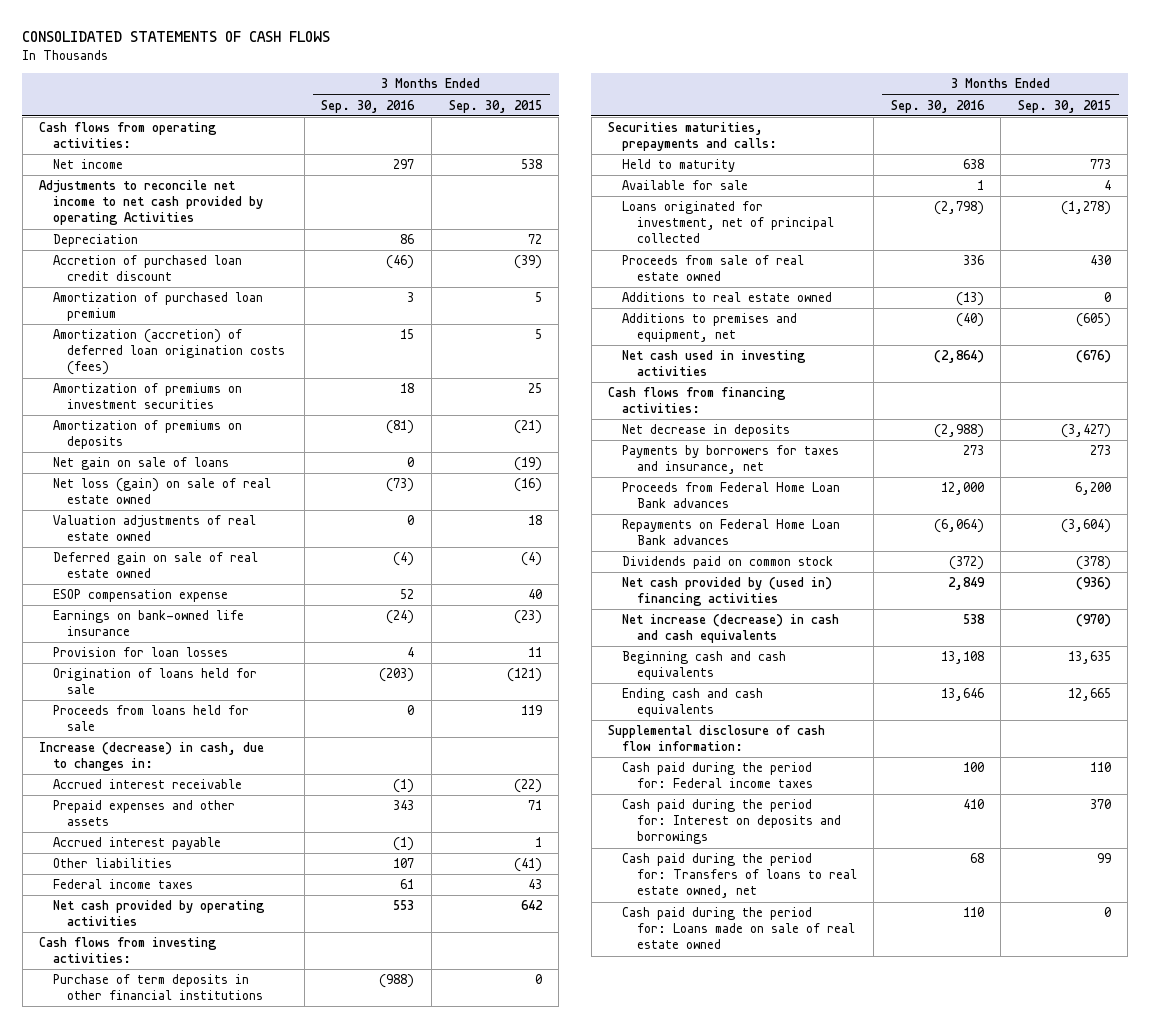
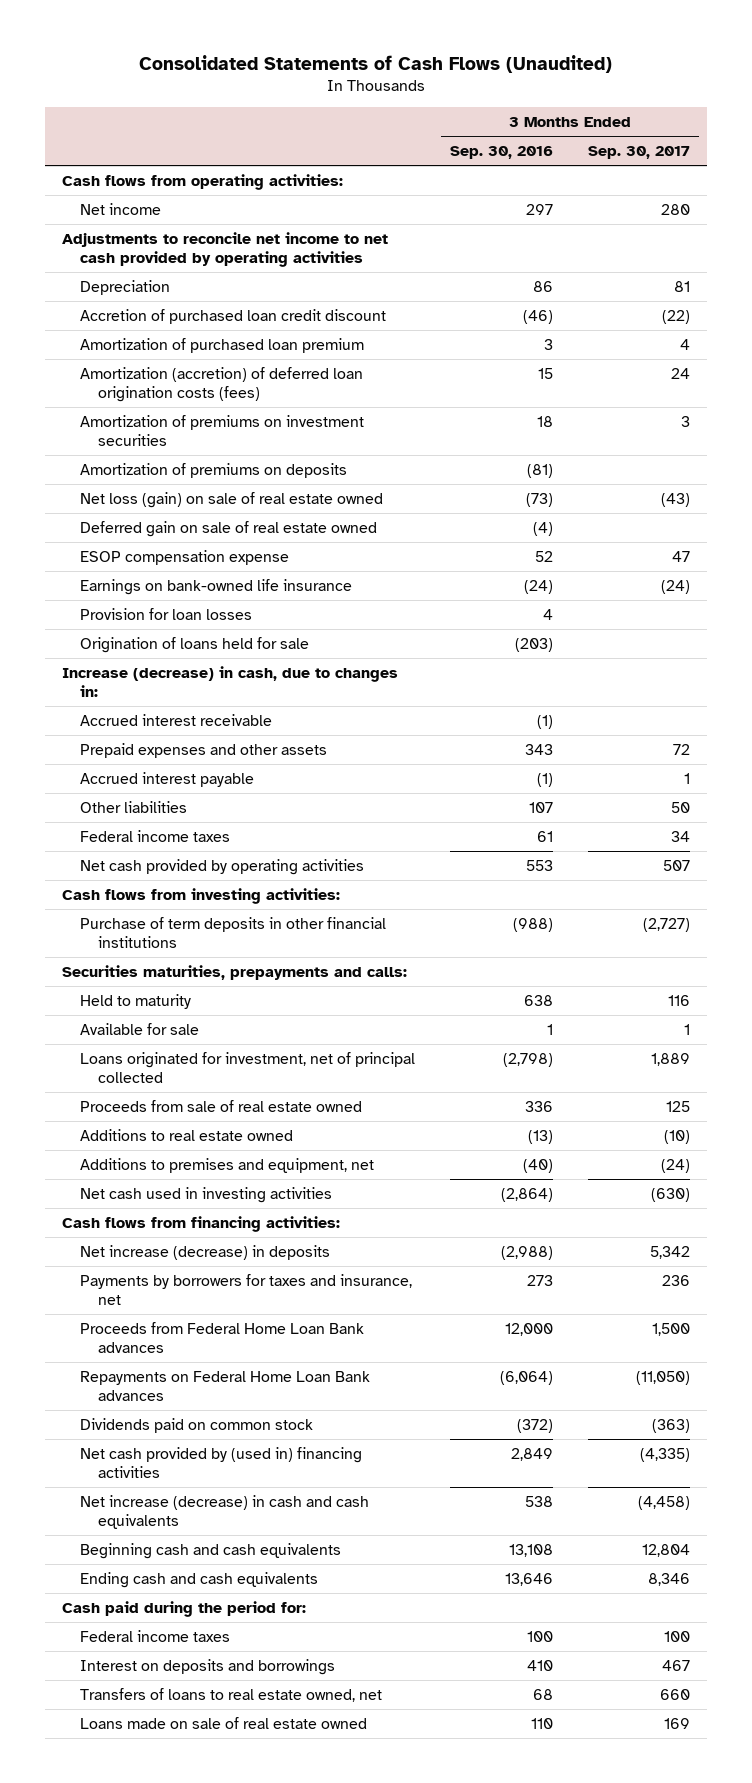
- CONSOLIDATED STATEMENTS OF CASH FLOWS
+ Consolidated Statements of Cash Flows (Unaudited)
- | 3 Months Ended Sep. 30, 2016 | 3 Months Ended Sep. 30, 2015
+ | 3 Months Ended Sep. 30, 2016 | 3 Months Ended Sep. 30, 2017
- Adjustments to reconcile net income to net cash provided by operating Activities
+ Adjustments to reconcile net income to net cash provided by operating activities
- Net gain on sale of loans | 0 | (19)
- Valuation adjustments of real estate owned | 0 | 18
- Proceeds from loans held for sale | 0 | 119
- Net decrease in deposits | (2,988) | (3,427)
+ Net increase (decrease) in deposits | (2,988) | 5,342
- Supplemental disclosure of cash flow information:
- Cash paid during the period for: Federal income taxes | 100 | 110
- Cash paid during the period for: Interest on deposits and borrowings | 410 | 370
- Cash paid during the period for: Transfers of loans to real estate owned, net | 68 | 99
- Cash paid during the period for: Loans made on sale of real estate owned | 110 | 0
+ Cash paid during the period for:
+ Federal income taxes | 100 | 100
+ Interest on deposits and borrowings | 410 | 467
+ Transfers of loans to real estate owned, net | 68 | 660
+ Loans made on sale of real estate owned | 110 | 169

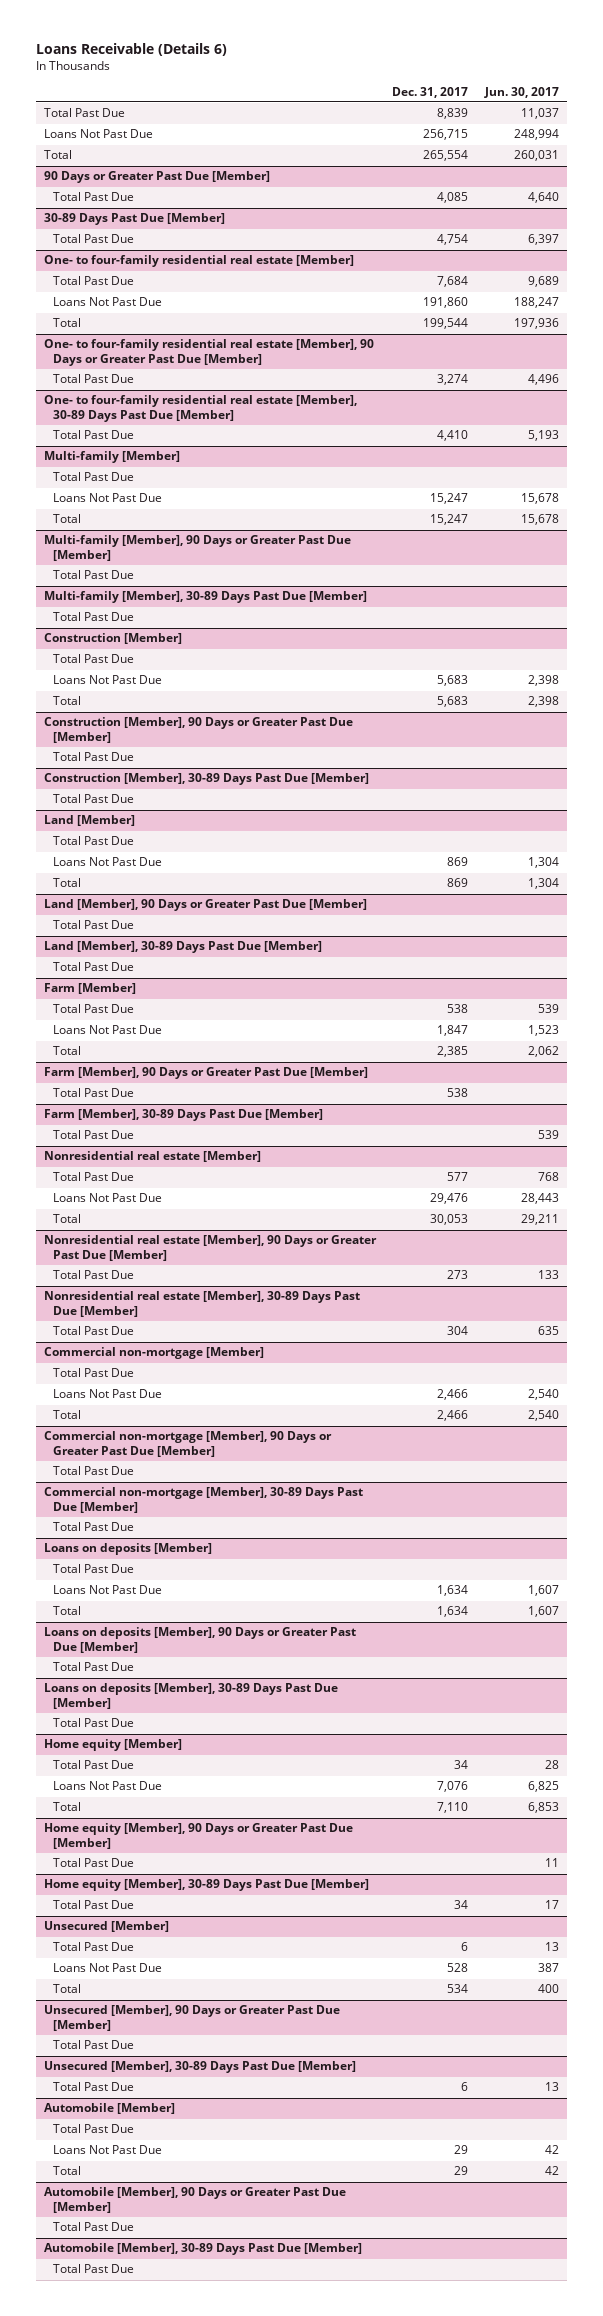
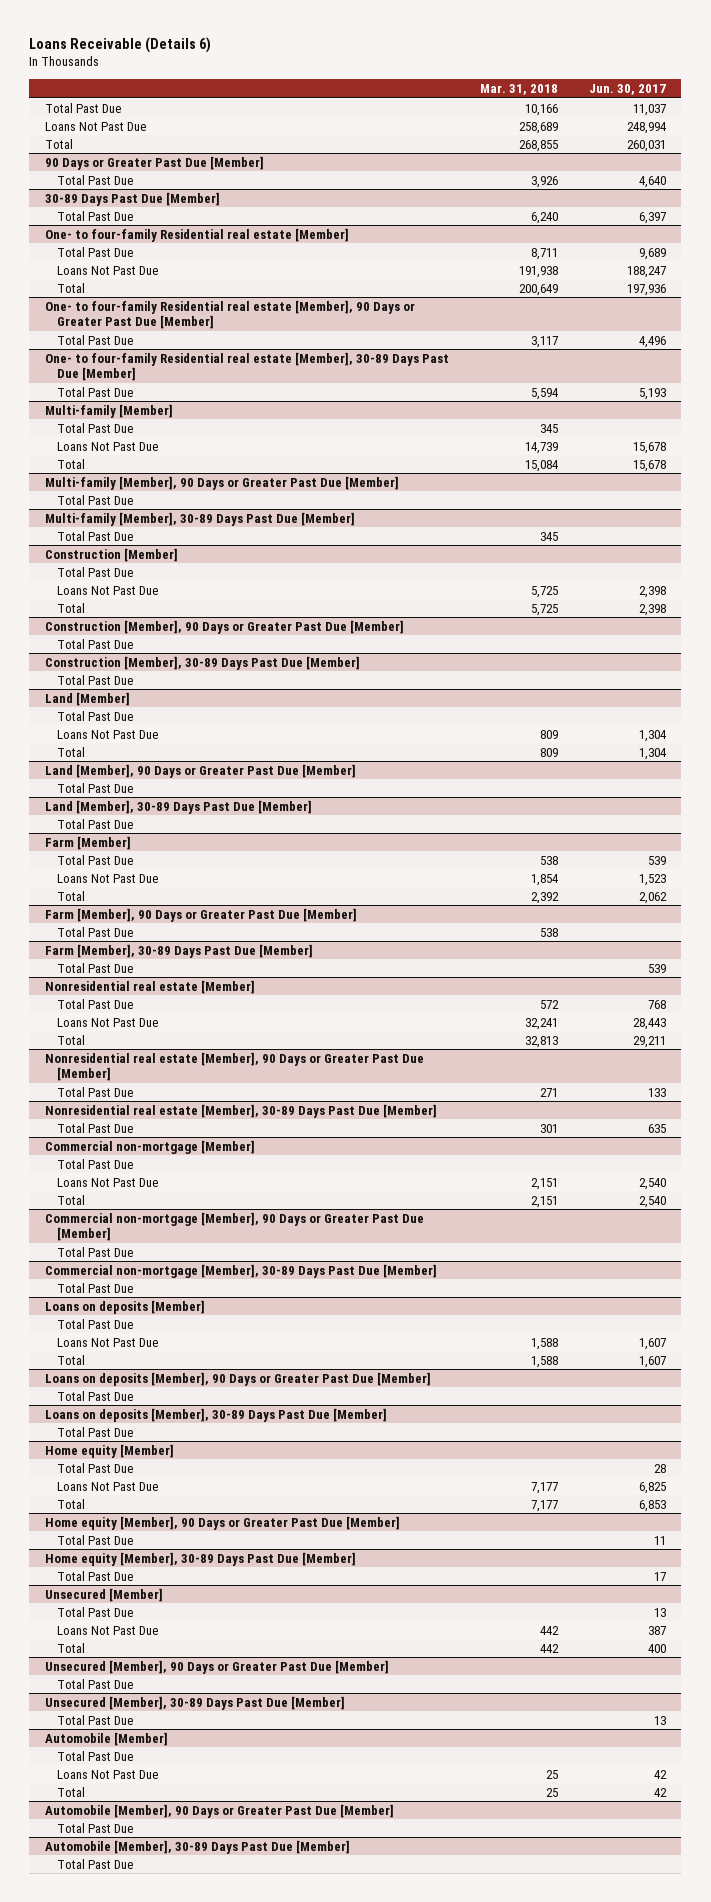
- | Dec. 31, 2017 | Jun. 30, 2017
+ | Mar. 31, 2018 | Jun. 30, 2017
- One- to four-family residential real estate [Member]
+ One- to four-family Residential real estate [Member]
- One- to four-family residential real estate [Member], 90 Days or Greater Past Due [Member]
+ One- to four-family Residential real estate [Member], 90 Days or Greater Past Due [Member]
- One- to four-family residential real estate [Member], 30-89 Days Past Due [Member]
+ One- to four-family Residential real estate [Member], 30-89 Days Past Due [Member]

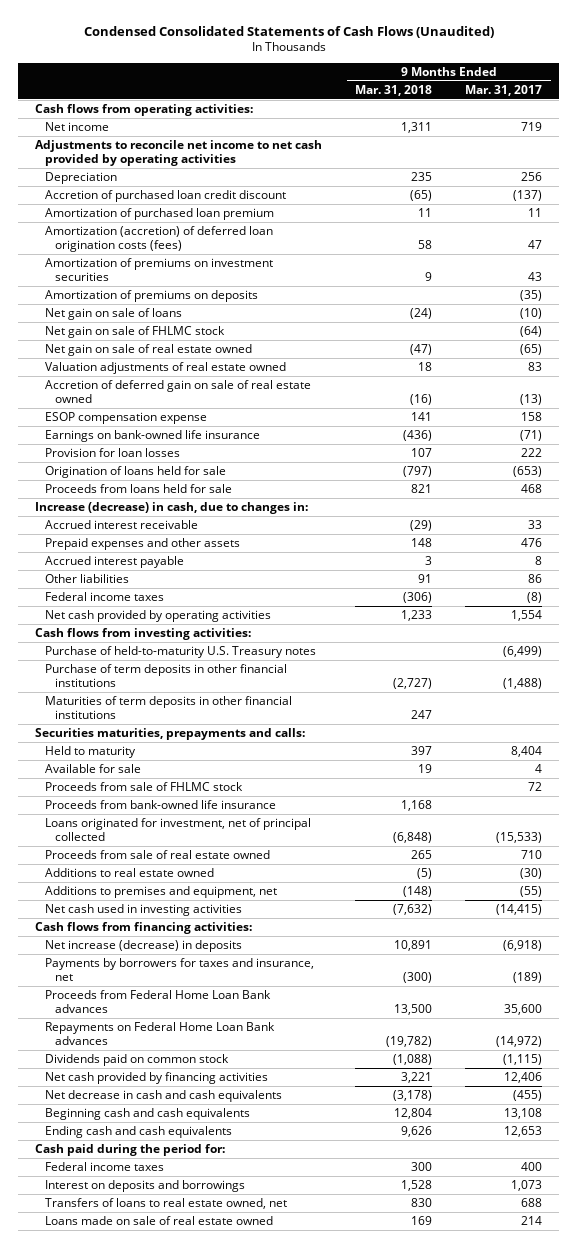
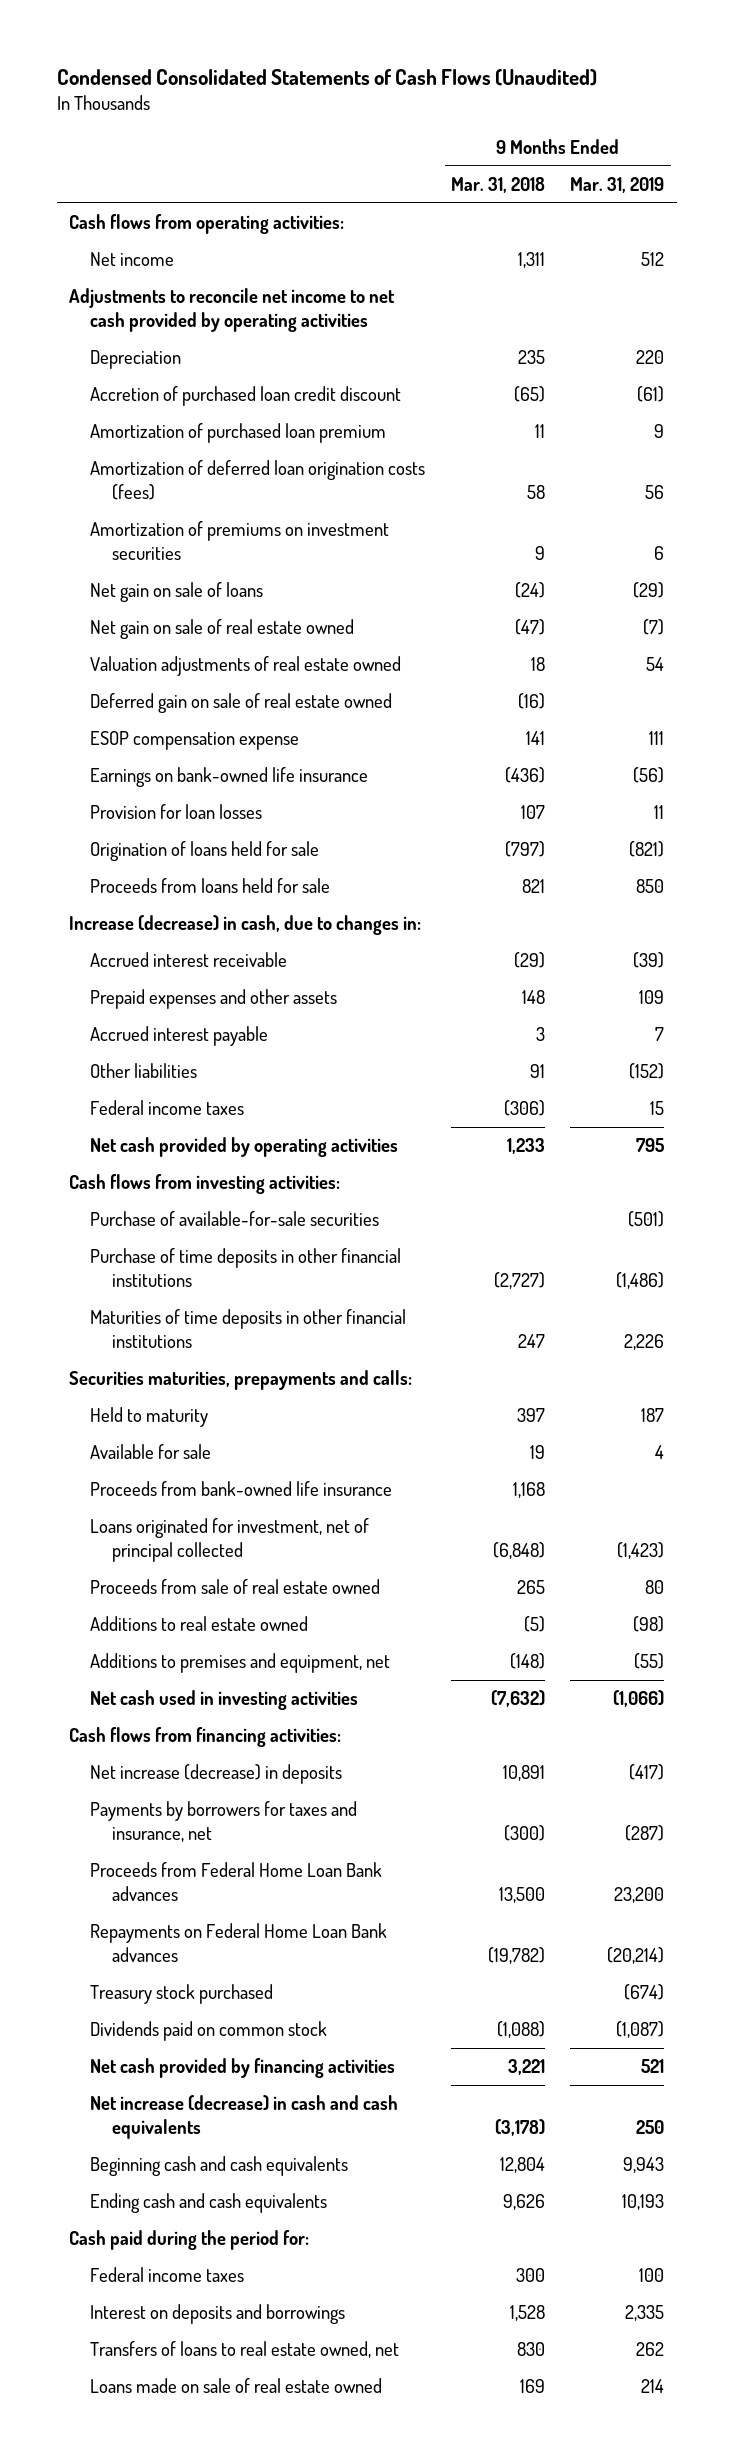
- | 9 Months Ended Mar. 31, 2018 | 9 Months Ended Mar. 31, 2017
+ | 9 Months Ended Mar. 31, 2018 | 9 Months Ended Mar. 31, 2019
- Amortization (accretion) of deferred loan origination costs (fees) | 58 | 47
+ Amortization of deferred loan origination costs (fees) | 58 | 56
- Amortization of premiums on deposits | | (35)
- Net gain on sale of FHLMC stock | | (64)
- Accretion of deferred gain on sale of real estate owned | (16) | (13)
+ Deferred gain on sale of real estate owned | (16) |
- Purchase of held-to-maturity U.S. Treasury notes | | (6,499)
- Purchase of term deposits in other financial institutions | (2,727) | (1,488)
- Maturities of term deposits in other financial institutions | 247 |
+ Purchase of available-for-sale securities | | (501)
+ Purchase of time deposits in other financial institutions | (2,727) | (1,486)
+ Maturities of time deposits in other financial institutions | 247 | 2,226
- Proceeds from sale of FHLMC stock | | 72
+ Treasury stock purchased | | (674)
- Net decrease in cash and cash equivalents | (3,178) | (455)
+ Net increase (decrease) in cash and cash equivalents | (3,178) | 250

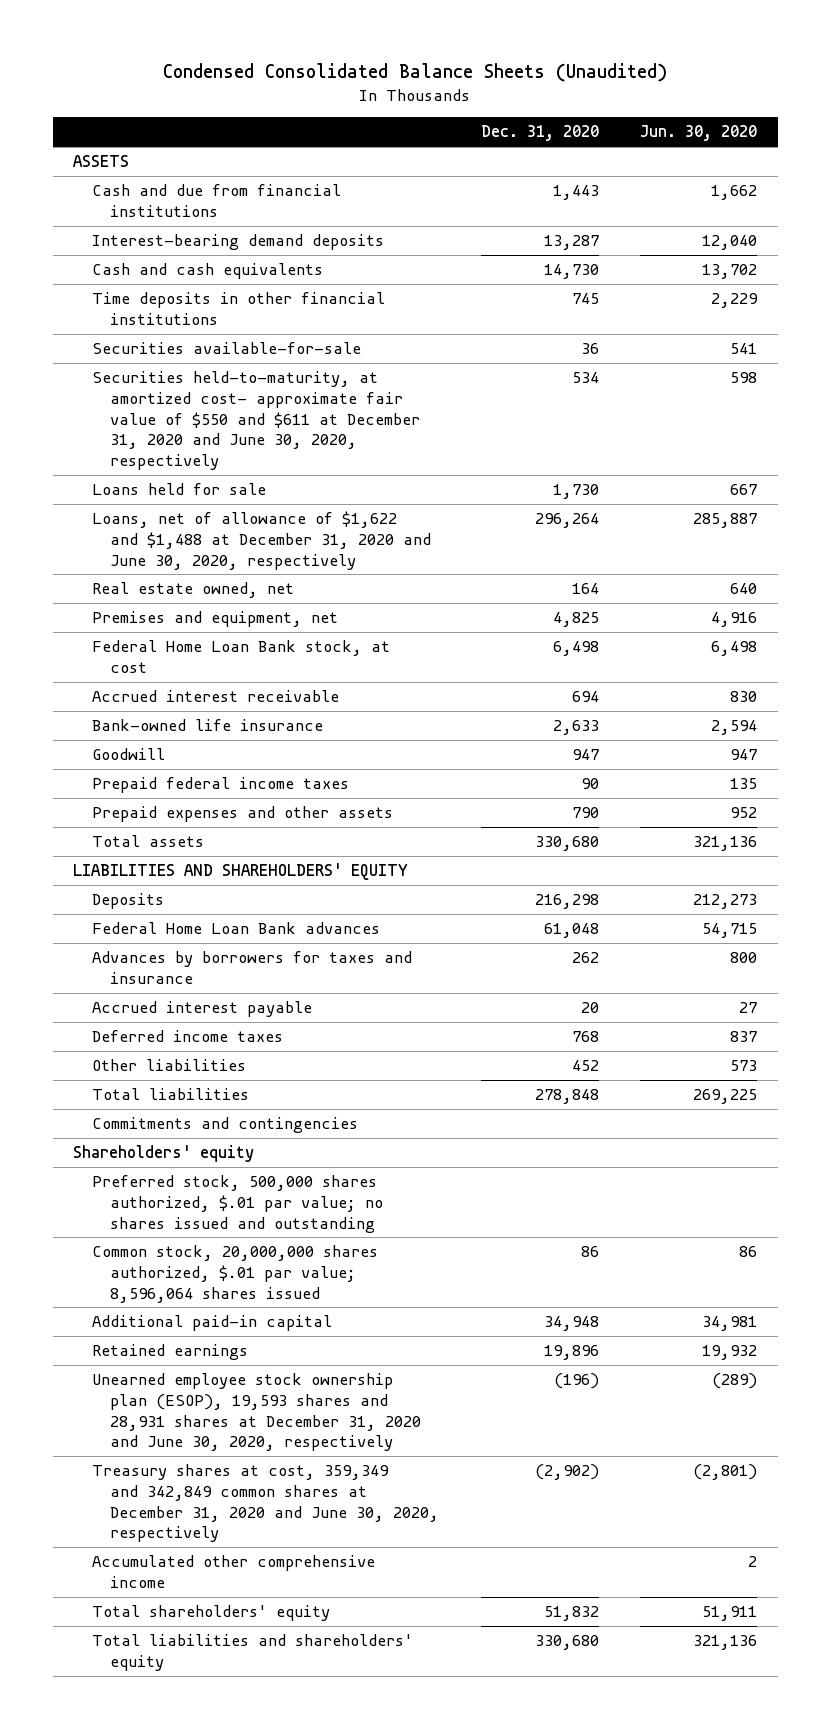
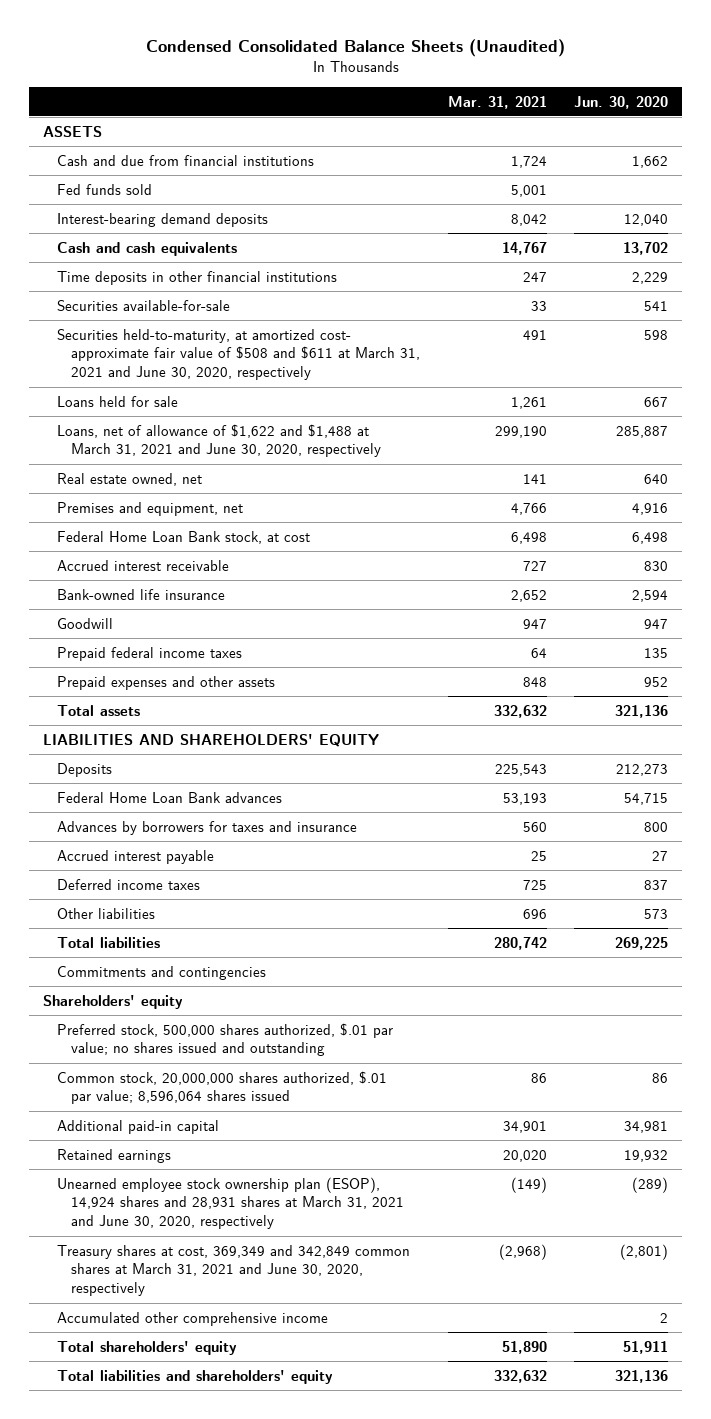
- | Dec. 31, 2020 | Jun. 30, 2020
+ | Mar. 31, 2021 | Jun. 30, 2020
+ Fed funds sold | 5,001 |
- Securities held-to-maturity, at amortized cost- approximate fair value of $550 and $611 at December 31, 2020 and June 30, 2020, respectively | 534 | 598
+ Securities held-to-maturity, at amortized cost- approximate fair value of $508 and $611 at March 31, 2021 and June 30, 2020, respectively | 491 | 598
- Loans, net of allowance of $1,622 and $1,488 at December 31, 2020 and June 30, 2020, respectively | 296,264 | 285,887
+ Loans, net of allowance of $1,622 and $1,488 at March 31, 2021 and June 30, 2020, respectively | 299,190 | 285,887
- Unearned employee stock ownership plan (ESOP), 19,593 shares and 28,931 shares at December 31, 2020 and June 30, 2020, respectively | (196) | (289)
- Treasury shares at cost, 359,349 and 342,849 common shares at December 31, 2020 and June 30, 2020, respectively | (2,902) | (2,801)
+ Unearned employee stock ownership plan (ESOP), 14,924 shares and 28,931 shares at March 31, 2021 and June 30, 2020, respectively | (149) | (289)
+ Treasury shares at cost, 369,349 and 342,849 common shares at March 31, 2021 and June 30, 2020, respectively | (2,968) | (2,801)

